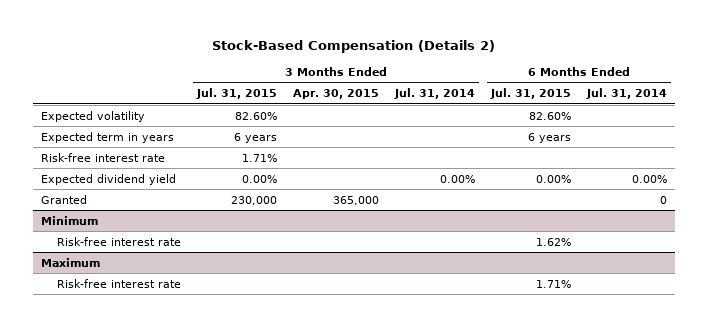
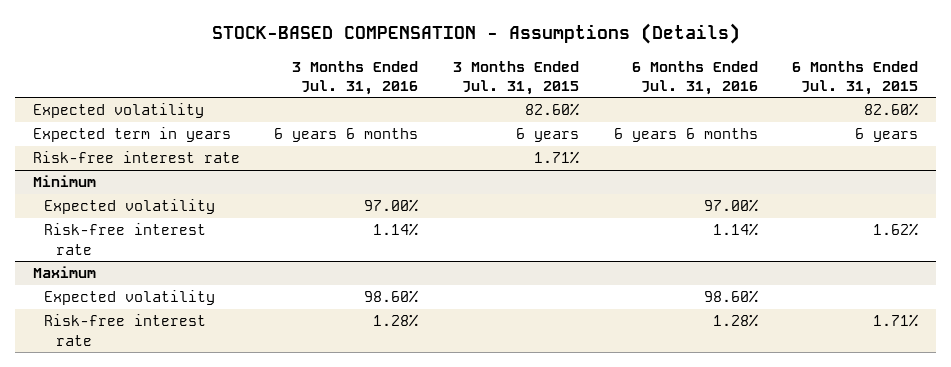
- Stock-Based Compensation (Details 2)
+ STOCK-BASED COMPENSATION - Assumptions (Details)
- | 3 Months Ended Jul. 31, 2015 | 3 Months Ended Apr. 30, 2015 | 3 Months Ended Jul. 31, 2014 | 6 Months Ended Jul. 31, 2015 | 6 Months Ended Jul. 31, 2014
+ | 3 Months Ended Jul. 31, 2016 | 3 Months Ended Jul. 31, 2015 | 6 Months Ended Jul. 31, 2016 | 6 Months Ended Jul. 31, 2015
- Expected dividend yield | 0.00% | | 0.00% | 0.00% | 0.00%
- Granted | 230,000 | 365,000 | | | 0
@ Minimum
+ Expected volatility | 97.00% | | 97.00% |
@ Maximum
+ Expected volatility | 98.60% | | 98.60% |

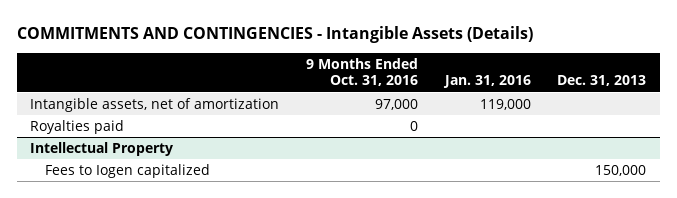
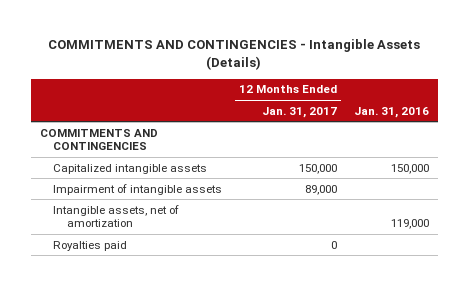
- | 9 Months Ended Oct. 31, 2016 | Jan. 31, 2016 | Dec. 31, 2013
+ | 12 Months Ended Jan. 31, 2017 | Jan. 31, 2016
+ COMMITMENTS AND CONTINGENCIES
+ Capitalized intangible assets | 150,000 | 150,000
+ Impairment of intangible assets | 89,000 |
- Intellectual Property
- Fees to Iogen capitalized | | | 150,000

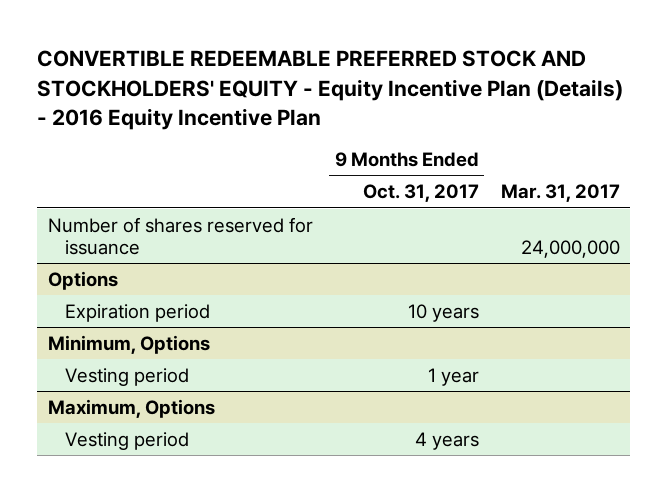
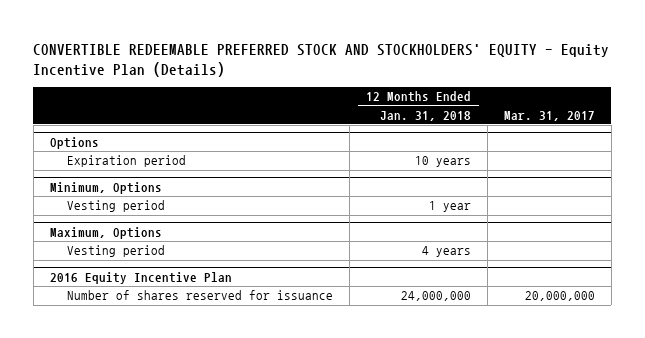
- CONVERTIBLE REDEEMABLE PREFERRED STOCK AND STOCKHOLDERS' EQUITY - Equity Incentive Plan (Details) - 2016 Equity Incentive Plan
+ CONVERTIBLE REDEEMABLE PREFERRED STOCK AND STOCKHOLDERS' EQUITY - Equity Incentive Plan (Details)
- | 9 Months Ended Oct. 31, 2017 | Mar. 31, 2017
+ | 12 Months Ended Jan. 31, 2018 | Mar. 31, 2017
- Number of shares reserved for issuance | | 24,000,000
+ 2016 Equity Incentive Plan
+ Number of shares reserved for issuance | 24,000,000 | 20,000,000

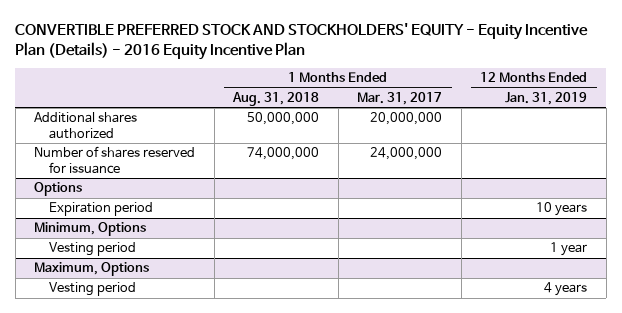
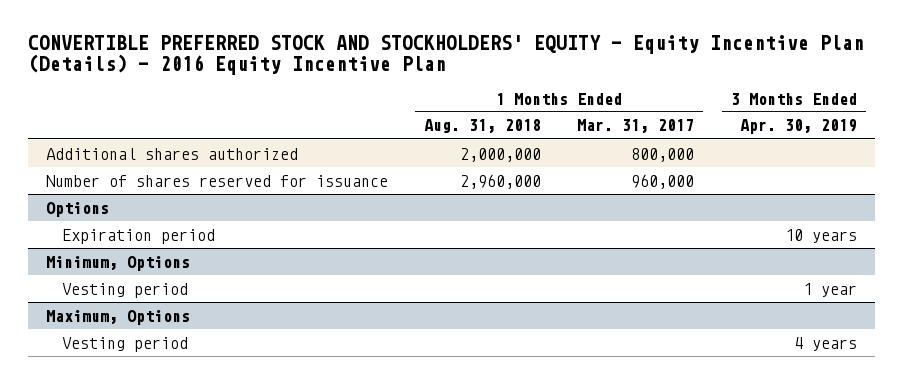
- | 1 Months Ended Aug. 31, 2018 | 1 Months Ended Mar. 31, 2017 | 12 Months Ended Jan. 31, 2019
+ | 1 Months Ended Aug. 31, 2018 | 1 Months Ended Mar. 31, 2017 | 3 Months Ended Apr. 30, 2019
- Additional shares authorized | 50,000,000 | 20,000,000 |
- Number of shares reserved for issuance | 74,000,000 | 24,000,000 |
+ Additional shares authorized | 2,000,000 | 800,000 |
+ Number of shares reserved for issuance | 2,960,000 | 960,000 |

